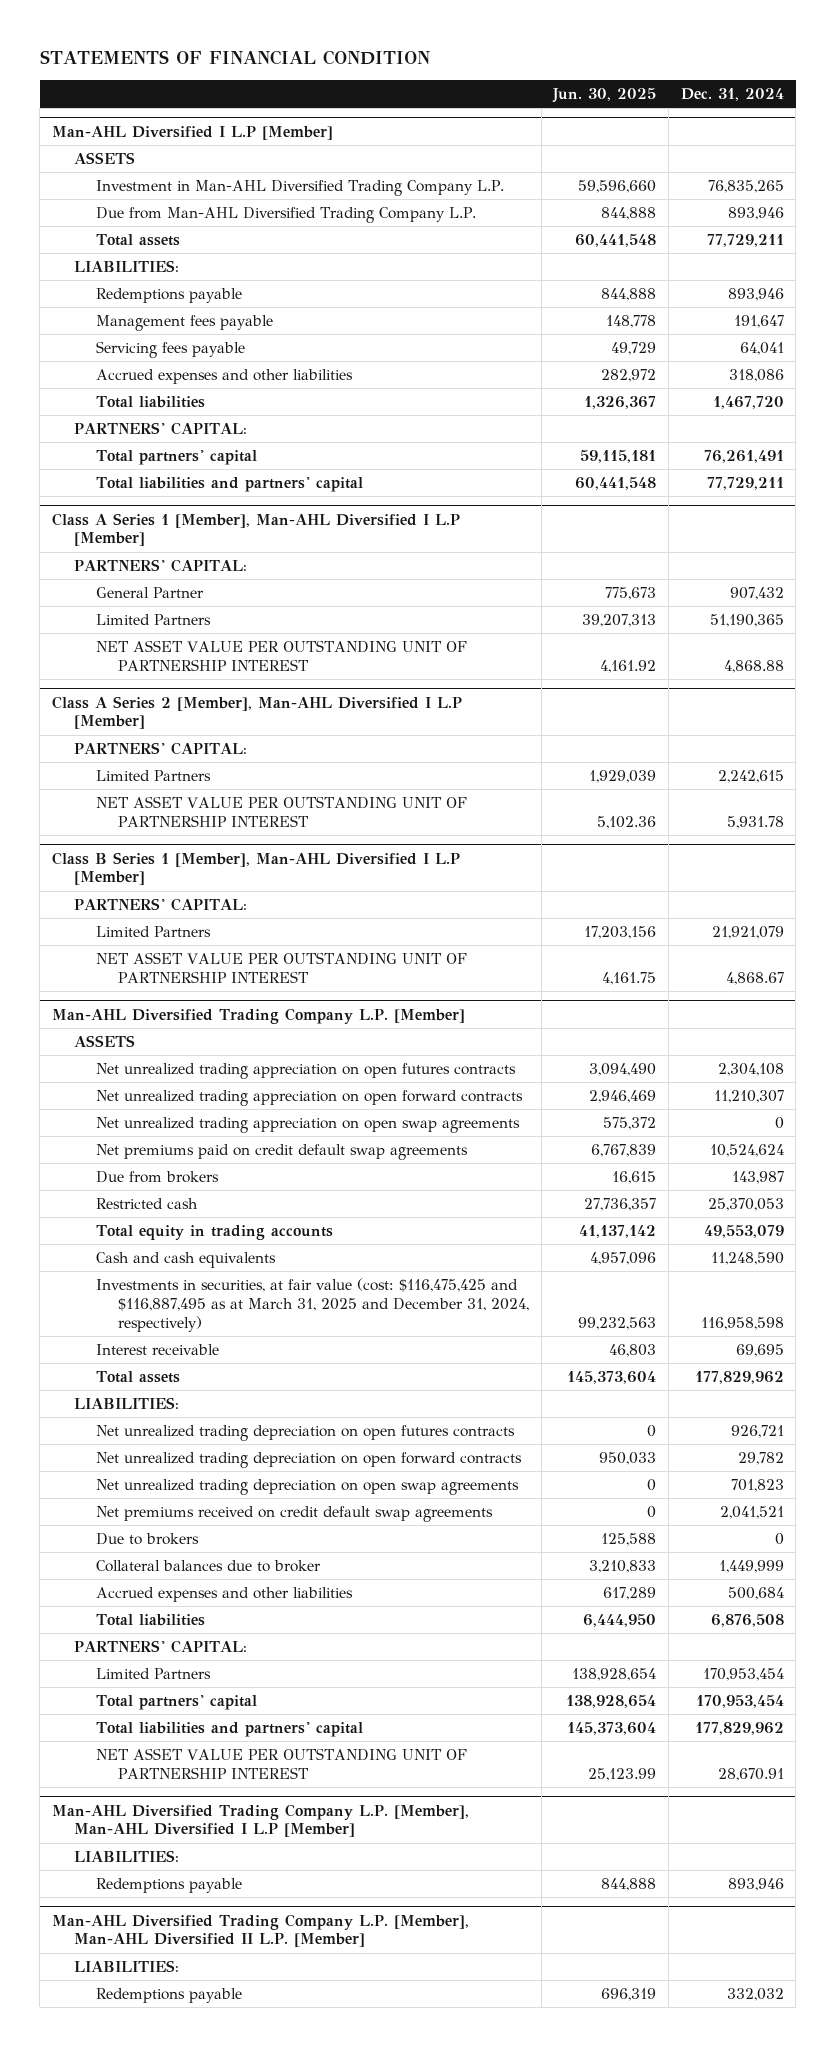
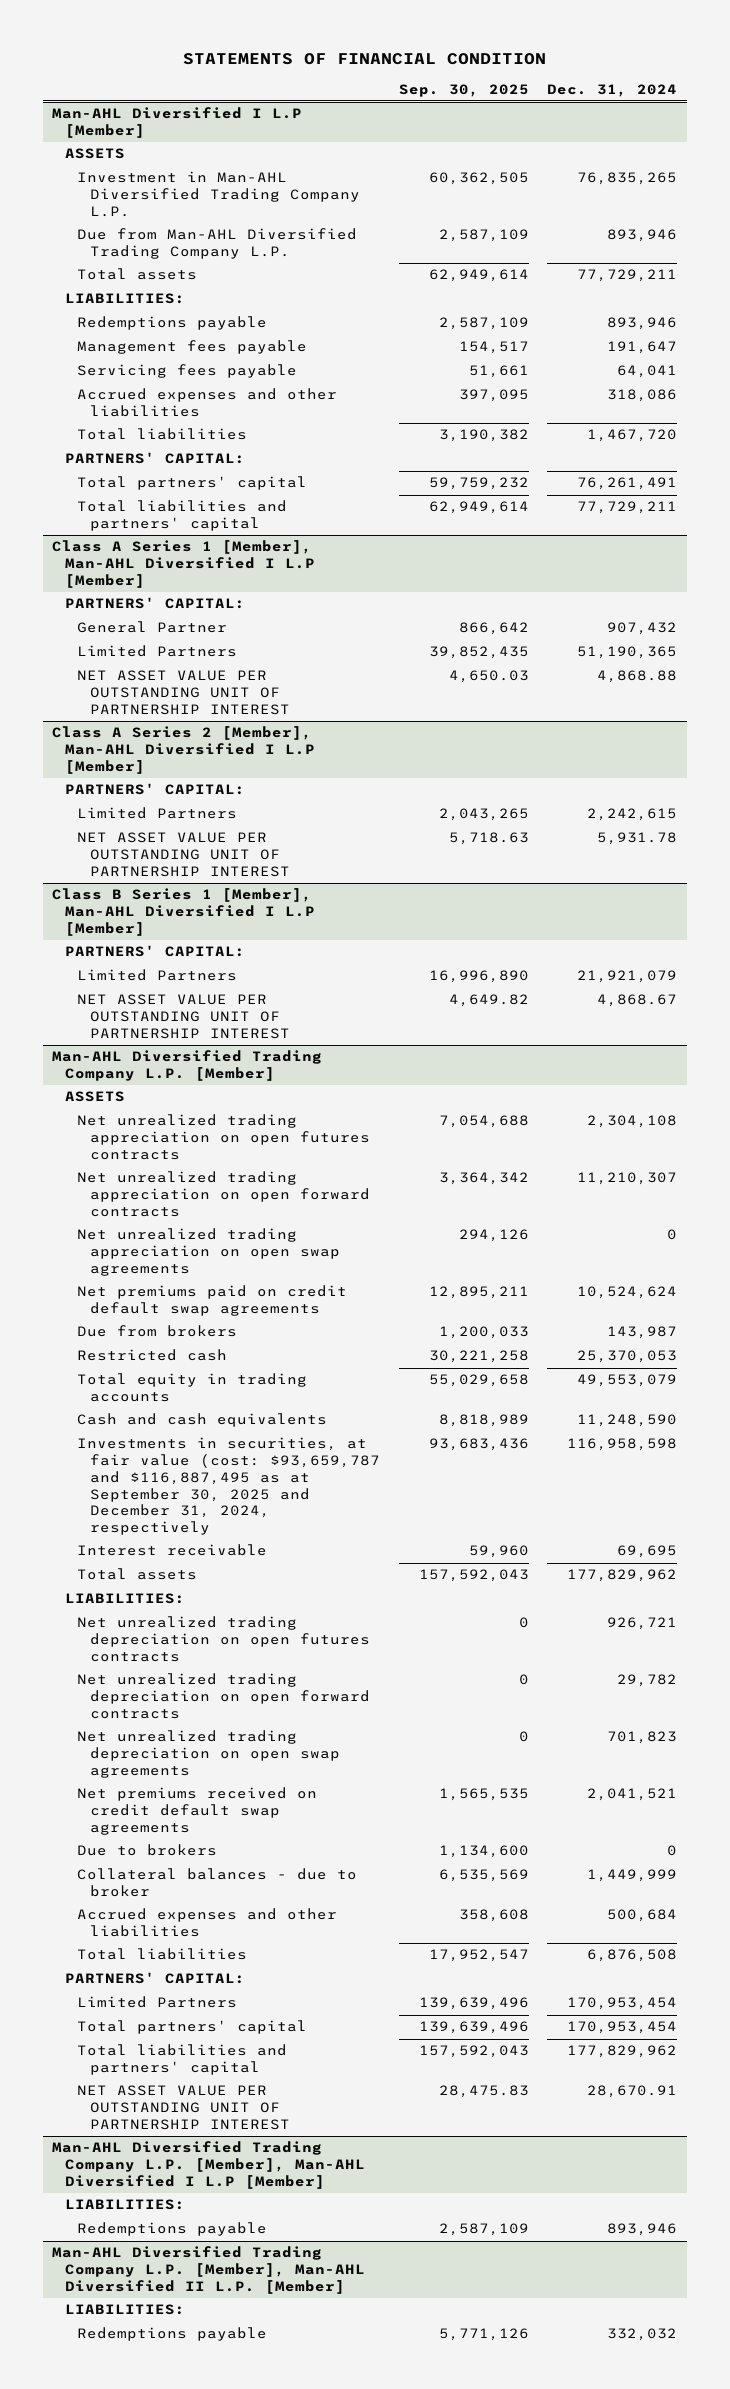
- | Jun. 30, 2025 | Dec. 31, 2024
+ | Sep. 30, 2025 | Dec. 31, 2024
@ Man-AHL Diversified Trading Company L.P. [Member]
- Investments in securities, at fair value (cost: $116,475,425 and $116,887,495 as at March 31, 2025 and December 31, 2024, respectively) | 99,232,563 | 116,958,598
+ Investments in securities, at fair value (cost: $93,659,787 and $116,887,495 as at September 30, 2025 and December 31, 2024, respectively | 93,683,436 | 116,958,598
- Collateral balances due to broker | 3,210,833 | 1,449,999
+ Collateral balances - due to broker | 6,535,569 | 1,449,999

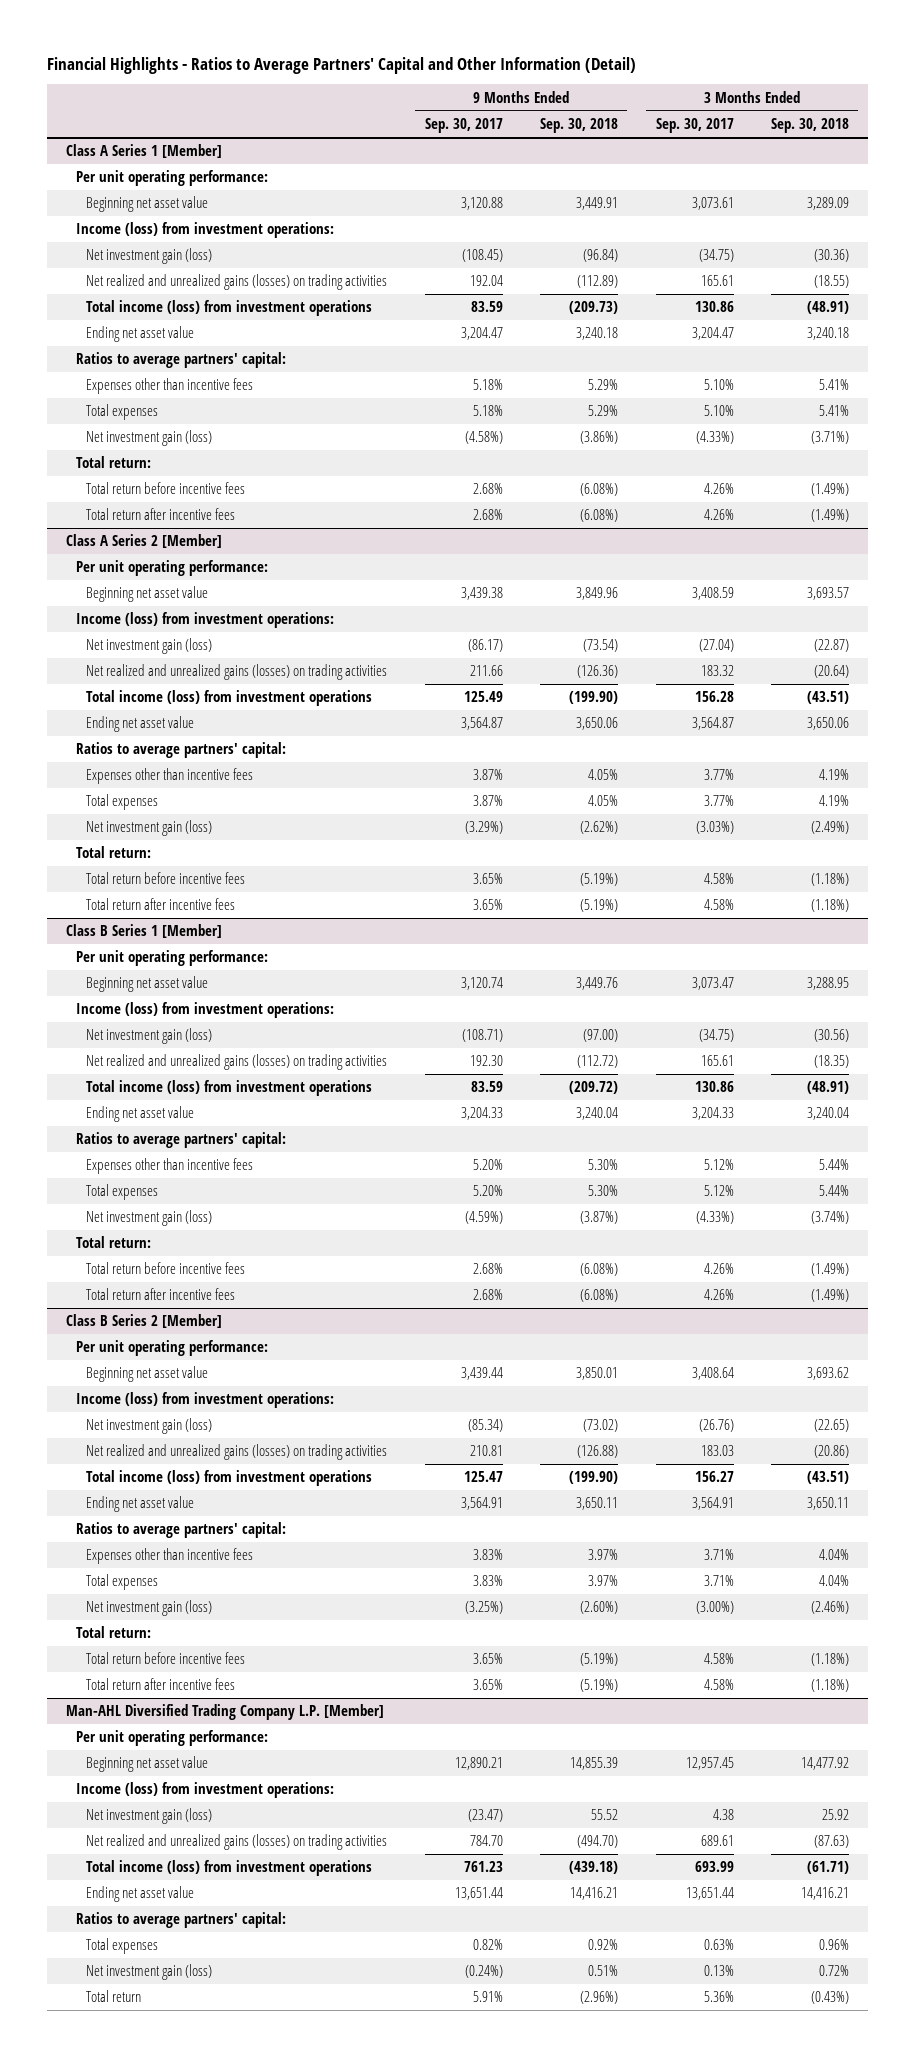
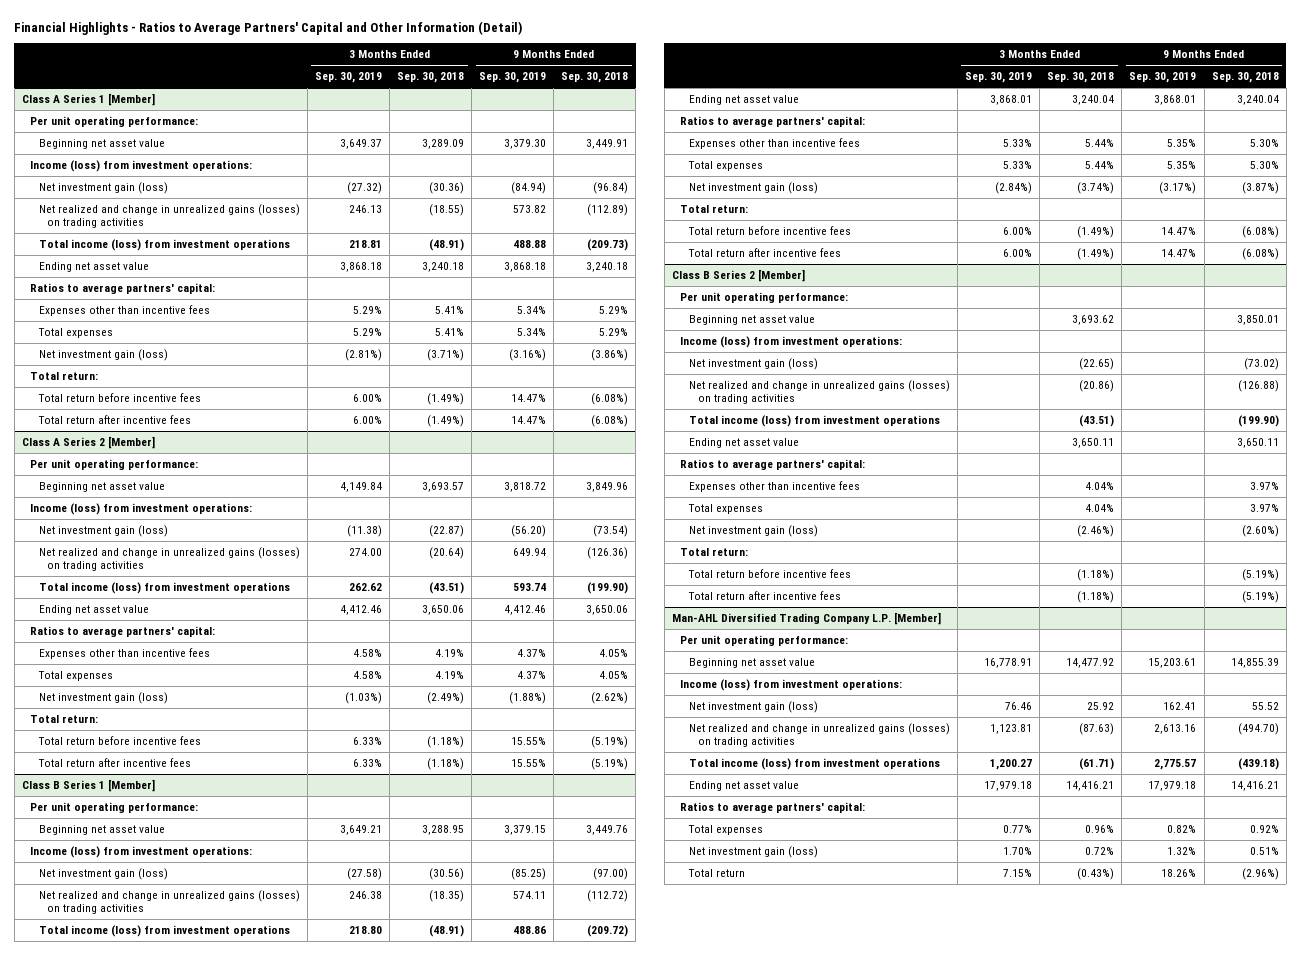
- | 9 Months Ended Sep. 30, 2017 | 9 Months Ended Sep. 30, 2018 | 3 Months Ended Sep. 30, 2017 | 3 Months Ended Sep. 30, 2018
+ | 3 Months Ended Sep. 30, 2019 | 3 Months Ended Sep. 30, 2018 | 9 Months Ended Sep. 30, 2019 | 9 Months Ended Sep. 30, 2018
@ Class A Series 1 [Member]
- Net realized and unrealized gains (losses) on trading activities | 192.04 | (112.89) | 165.61 | (18.55)
+ Net realized and change in unrealized gains (losses) on trading activities | 246.13 | (18.55) | 573.82 | (112.89)
@ Class A Series 2 [Member]
- Net realized and unrealized gains (losses) on trading activities | 211.66 | (126.36) | 183.32 | (20.64)
+ Net realized and change in unrealized gains (losses) on trading activities | 274.00 | (20.64) | 649.94 | (126.36)
@ Class B Series 1 [Member]
- Net realized and unrealized gains (losses) on trading activities | 192.30 | (112.72) | 165.61 | (18.35)
+ Net realized and change in unrealized gains (losses) on trading activities | 246.38 | (18.35) | 574.11 | (112.72)
@ Class B Series 2 [Member]
- Net realized and unrealized gains (losses) on trading activities | 210.81 | (126.88) | 183.03 | (20.86)
+ Net realized and change in unrealized gains (losses) on trading activities | | (20.86) | | (126.88)
@ Man-AHL Diversified Trading Company L.P. [Member]
- Net realized and unrealized gains (losses) on trading activities | 784.70 | (494.70) | 689.61 | (87.63)
+ Net realized and change in unrealized gains (losses) on trading activities | 1,123.81 | (87.63) | 2,613.16 | (494.70)

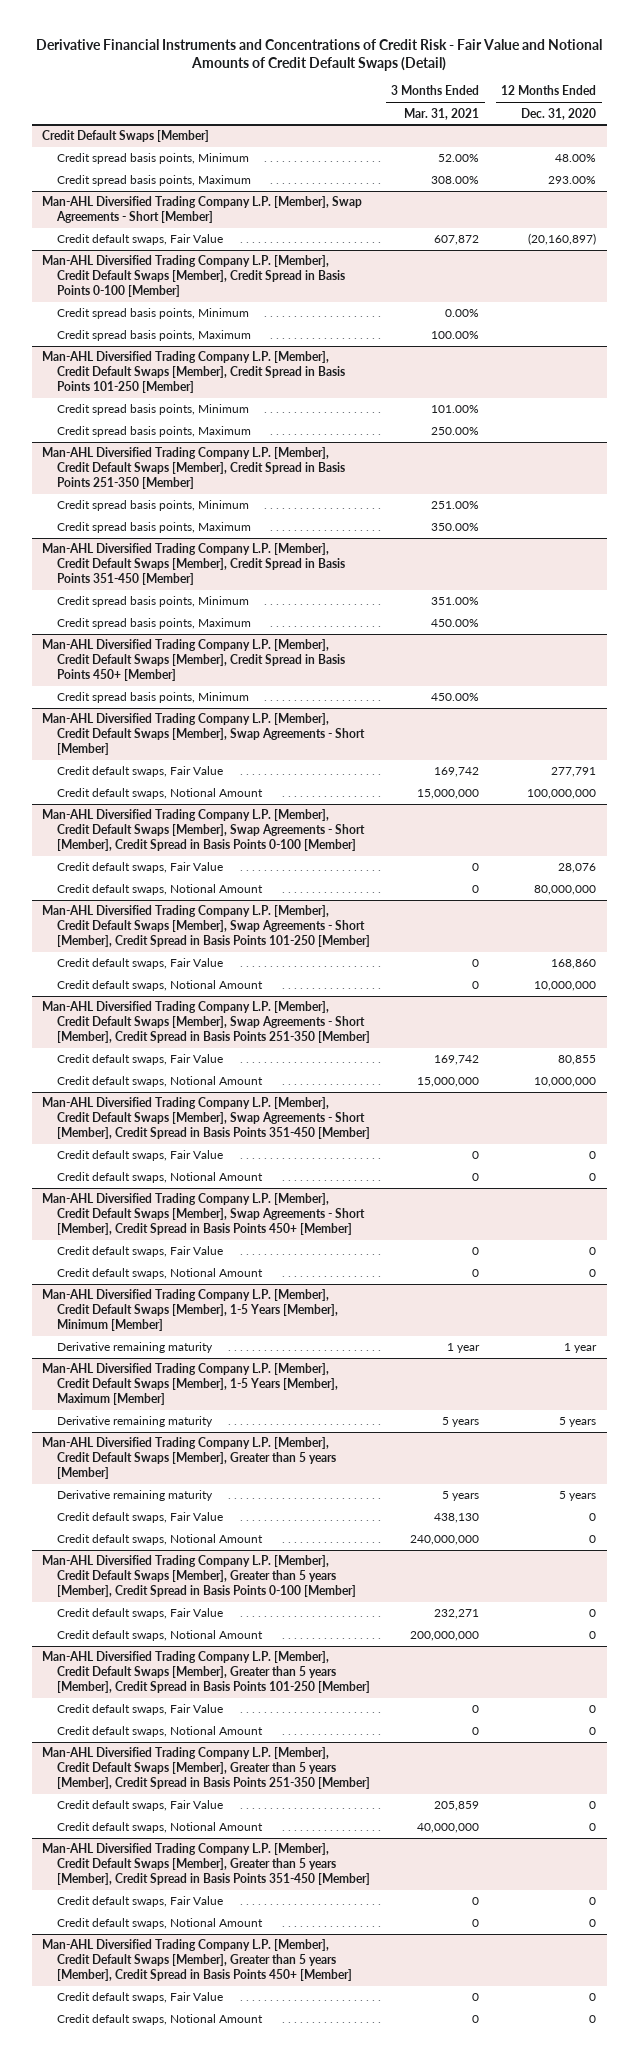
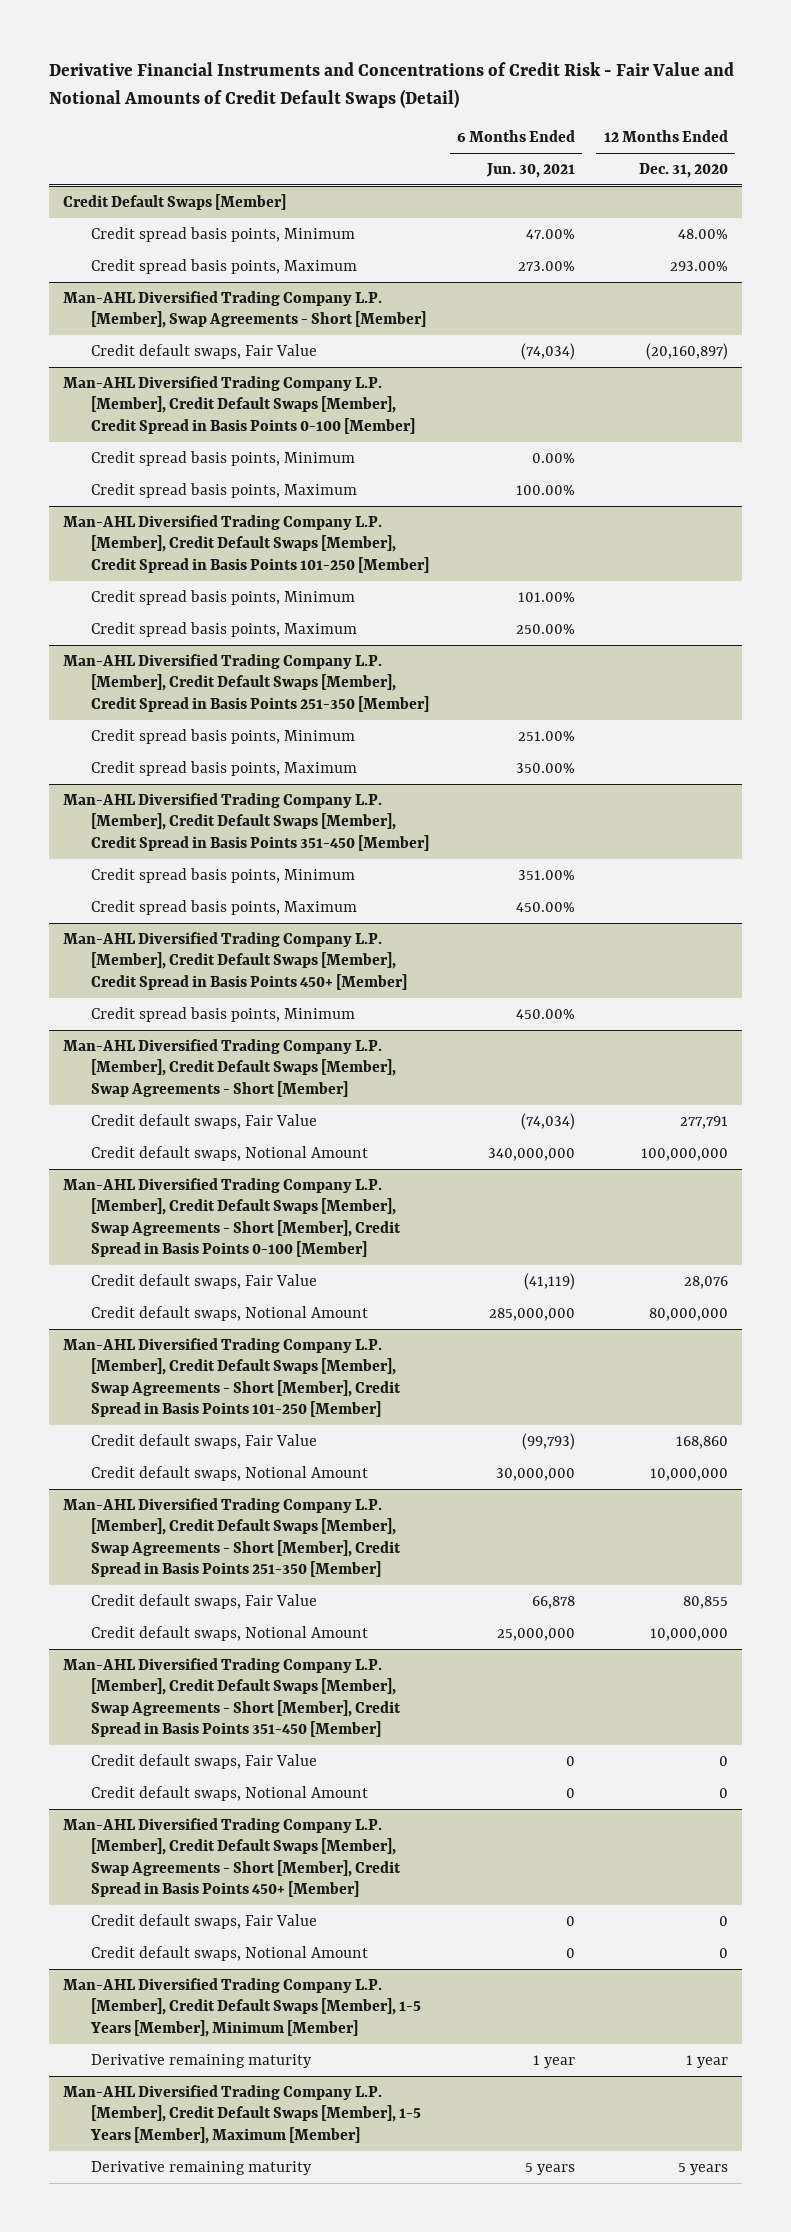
- | 3 Months Ended Mar. 31, 2021 | 12 Months Ended Dec. 31, 2020
+ | 6 Months Ended Jun. 30, 2021 | 12 Months Ended Dec. 31, 2020
- Man-AHL Diversified Trading Company L.P. [Member], Credit Default Swaps [Member], Greater than 5 years [Member]
- Derivative remaining maturity | 5 years | 5 years
- Credit default swaps, Fair Value | 438,130 | 0
- Credit default swaps, Notional Amount | 240,000,000 | 0
- Man-AHL Diversified Trading Company L.P. [Member], Credit Default Swaps [Member], Greater than 5 years [Member], Credit Spread in Basis Points 0-100 [Member]
- Credit default swaps, Fair Value | 232,271 | 0
- Credit default swaps, Notional Amount | 200,000,000 | 0
- Man-AHL Diversified Trading Company L.P. [Member], Credit Default Swaps [Member], Greater than 5 years [Member], Credit Spread in Basis Points 101-250 [Member]
- Credit default swaps, Fair Value | 0 | 0
- Credit default swaps, Notional Amount | 0 | 0
- Man-AHL Diversified Trading Company L.P. [Member], Credit Default Swaps [Member], Greater than 5 years [Member], Credit Spread in Basis Points 251-350 [Member]
- Credit default swaps, Fair Value | 205,859 | 0
- Credit default swaps, Notional Amount | 40,000,000 | 0
- Man-AHL Diversified Trading Company L.P. [Member], Credit Default Swaps [Member], Greater than 5 years [Member], Credit Spread in Basis Points 351-450 [Member]
- Credit default swaps, Fair Value | 0 | 0
- Credit default swaps, Notional Amount | 0 | 0
- Man-AHL Diversified Trading Company L.P. [Member], Credit Default Swaps [Member], Greater than 5 years [Member], Credit Spread in Basis Points 450+ [Member]
- Credit default swaps, Fair Value | 0 | 0
- Credit default swaps, Notional Amount | 0 | 0

